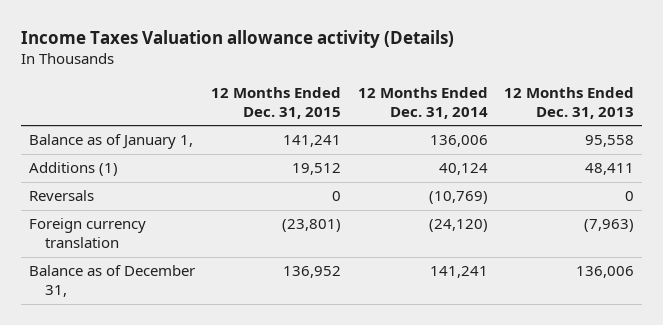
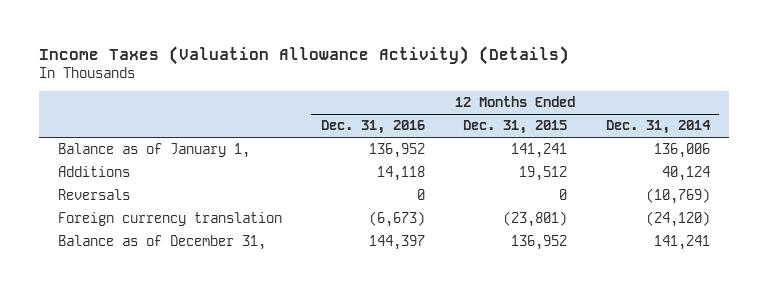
- Income Taxes Valuation allowance activity (Details)
+ Income Taxes (Valuation Allowance Activity) (Details)
- | 12 Months Ended Dec. 31, 2015 | 12 Months Ended Dec. 31, 2014 | 12 Months Ended Dec. 31, 2013
+ | 12 Months Ended Dec. 31, 2016 | 12 Months Ended Dec. 31, 2015 | 12 Months Ended Dec. 31, 2014
- Additions (1) | 19,512 | 40,124 | 48,411
+ Additions | 14,118 | 19,512 | 40,124

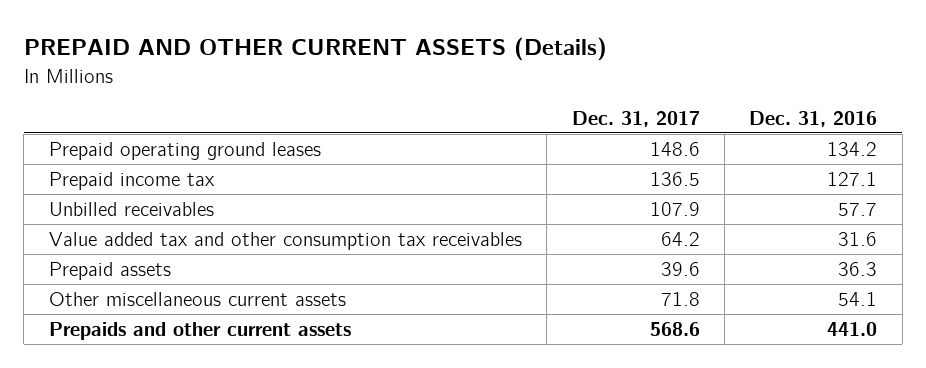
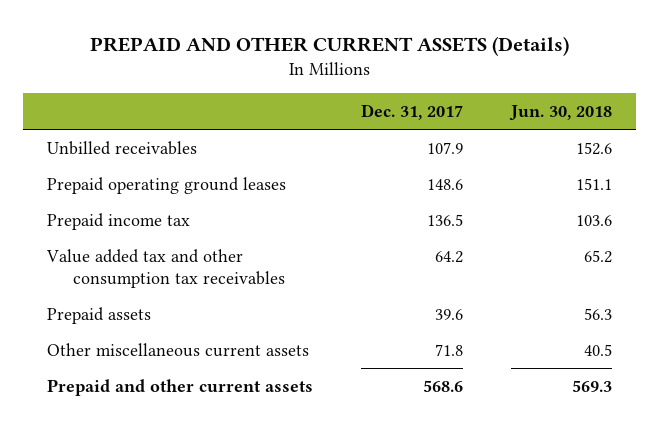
- | Dec. 31, 2017 | Dec. 31, 2016
+ | Dec. 31, 2017 | Jun. 30, 2018
moved up: Unbilled receivables | 107.9 | 152.6
- Prepaids and other current assets | 568.6 | 441.0
+ Prepaid and other current assets | 568.6 | 569.3

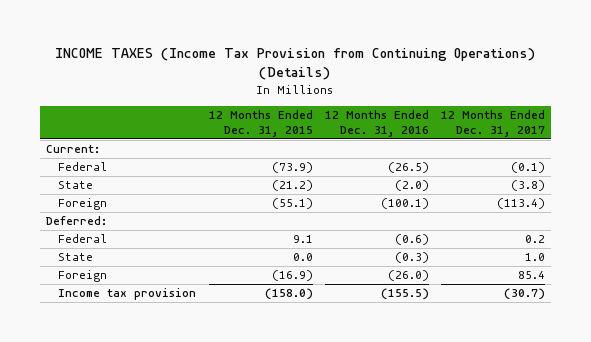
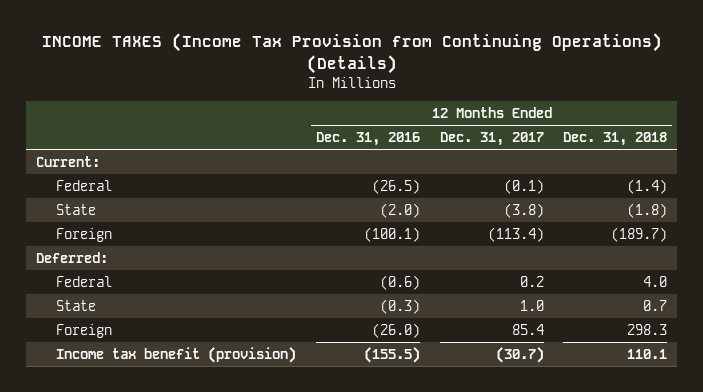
- | 12 Months Ended Dec. 31, 2015 | 12 Months Ended Dec. 31, 2016 | 12 Months Ended Dec. 31, 2017
+ | 12 Months Ended Dec. 31, 2016 | 12 Months Ended Dec. 31, 2017 | 12 Months Ended Dec. 31, 2018
- Income tax provision | (158.0) | (155.5) | (30.7)
+ Income tax benefit (provision) | (155.5) | (30.7) | 110.1

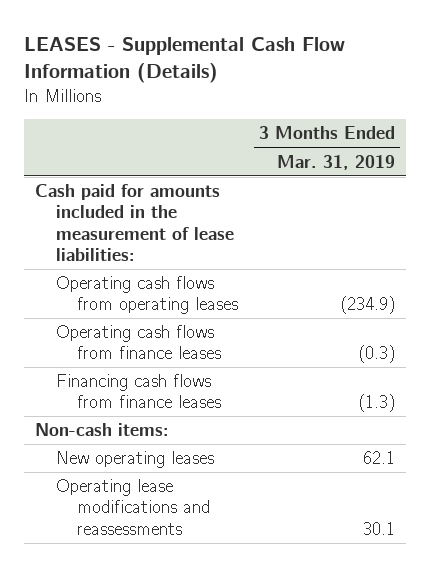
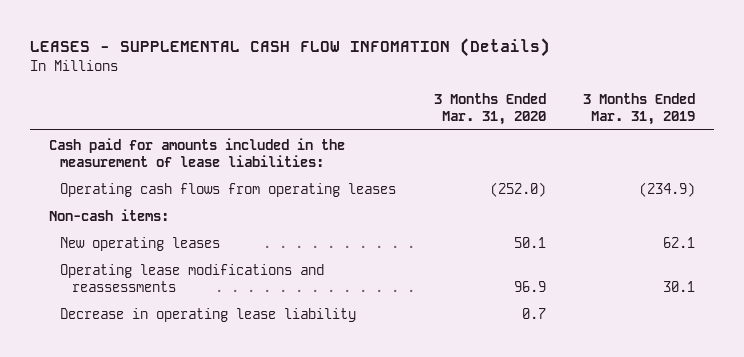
- LEASES - Supplemental Cash Flow Information (Details)
+ LEASES - SUPPLEMENTAL CASH FLOW INFOMATION (Details)
- | 3 Months Ended Mar. 31, 2019
+ | 3 Months Ended Mar. 31, 2020 | 3 Months Ended Mar. 31, 2019
- Operating cash flows from finance leases | (0.3)
- Financing cash flows from finance leases | (1.3)
+ Decrease in operating lease liability | 0.7 |

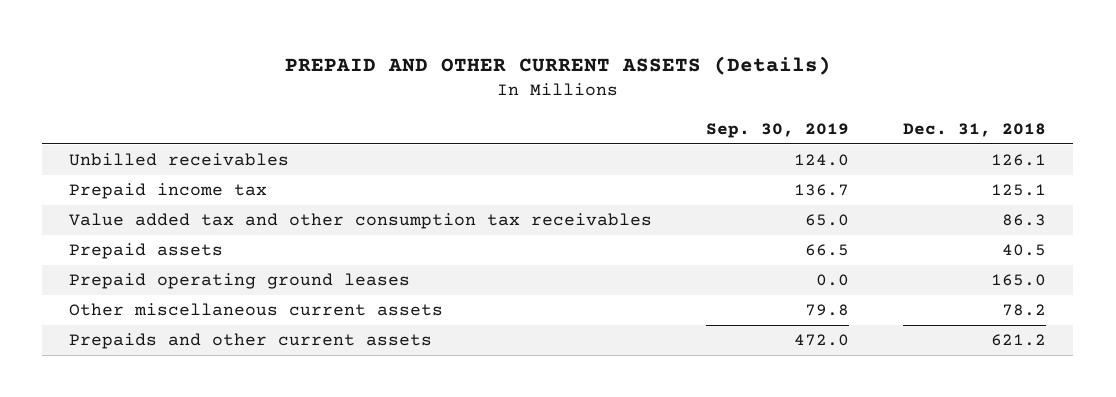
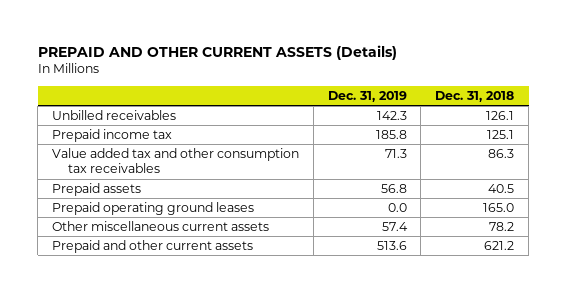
- | Sep. 30, 2019 | Dec. 31, 2018
+ | Dec. 31, 2019 | Dec. 31, 2018
- Prepaids and other current assets | 472.0 | 621.2
+ Prepaid and other current assets | 513.6 | 621.2

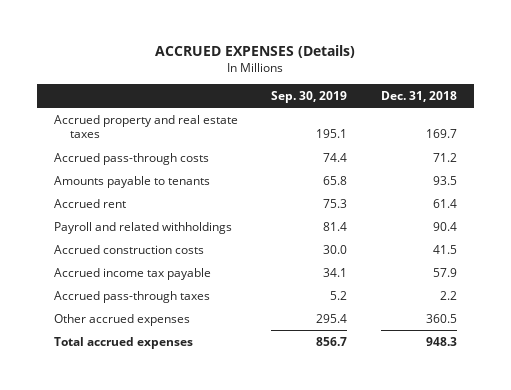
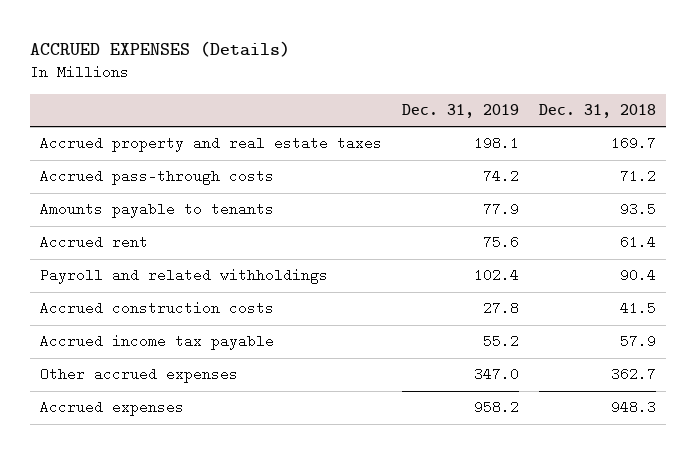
- | Sep. 30, 2019 | Dec. 31, 2018
+ | Dec. 31, 2019 | Dec. 31, 2018
- Accrued pass-through taxes | 5.2 | 2.2
- Other accrued expenses | 295.4 | 360.5
- Total accrued expenses | 856.7 | 948.3
+ Other accrued expenses | 347.0 | 362.7
+ Accrued expenses | 958.2 | 948.3

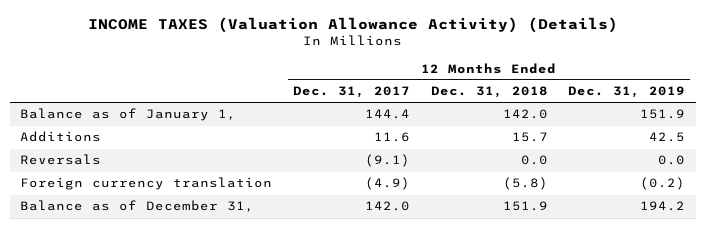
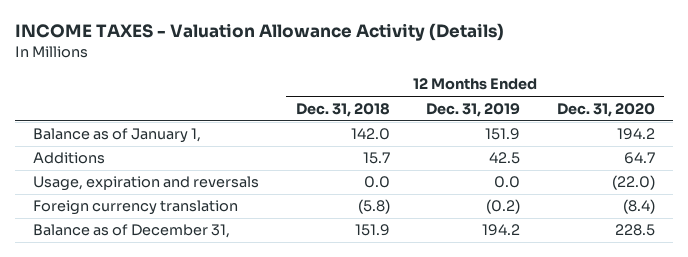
- INCOME TAXES (Valuation Allowance Activity) (Details)
+ INCOME TAXES - Valuation Allowance Activity (Details)
- | 12 Months Ended Dec. 31, 2017 | 12 Months Ended Dec. 31, 2018 | 12 Months Ended Dec. 31, 2019
+ | 12 Months Ended Dec. 31, 2018 | 12 Months Ended Dec. 31, 2019 | 12 Months Ended Dec. 31, 2020
- Reversals | (9.1) | 0.0 | 0.0
+ Usage, expiration and reversals | 0.0 | 0.0 | (22.0)

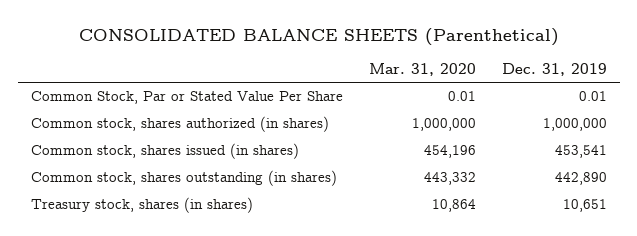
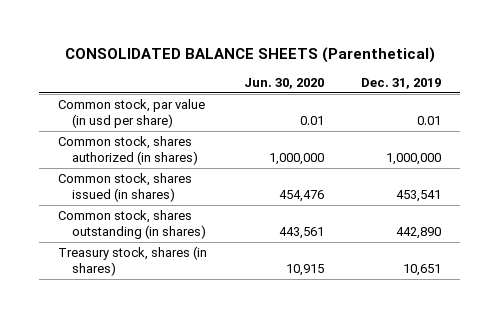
- | Mar. 31, 2020 | Dec. 31, 2019
+ | Jun. 30, 2020 | Dec. 31, 2019
- Common Stock, Par or Stated Value Per Share | 0.01 | 0.01
+ Common stock, par value (in usd per share) | 0.01 | 0.01

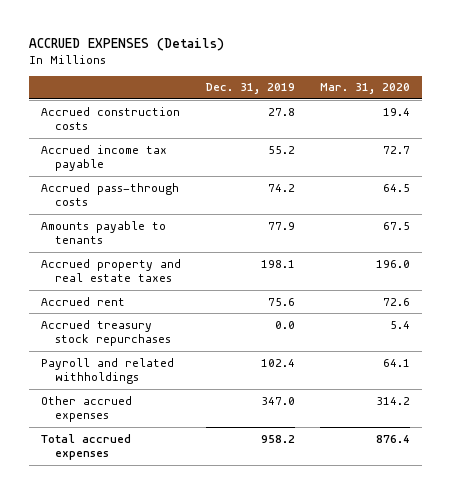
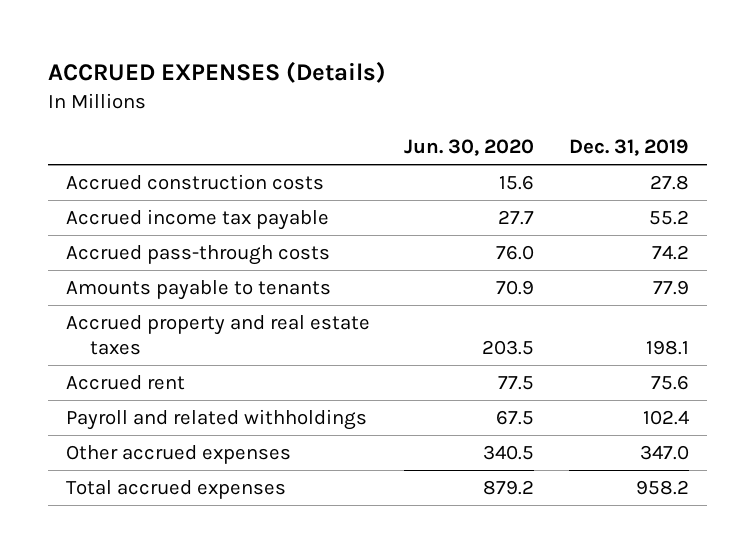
- | Dec. 31, 2019 | Mar. 31, 2020
+ | Jun. 30, 2020 | Dec. 31, 2019
- Accrued treasury stock repurchases | 0.0 | 5.4

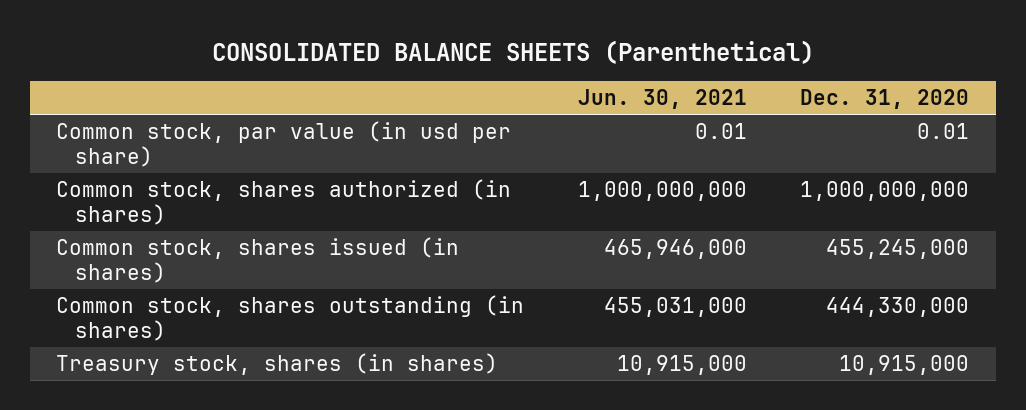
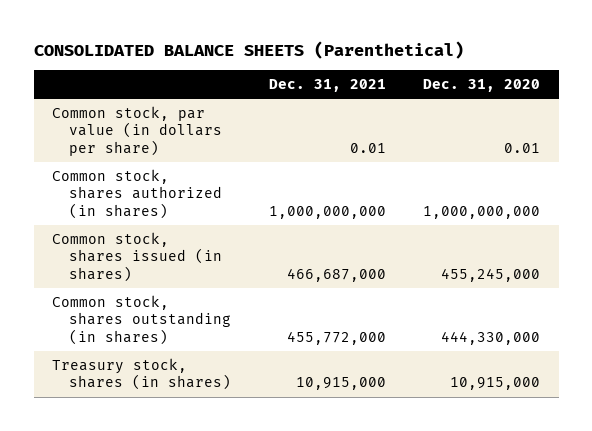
- | Jun. 30, 2021 | Dec. 31, 2020
+ | Dec. 31, 2021 | Dec. 31, 2020
- Common stock, par value (in usd per share) | 0.01 | 0.01
+ Common stock, par value (in dollars per share) | 0.01 | 0.01

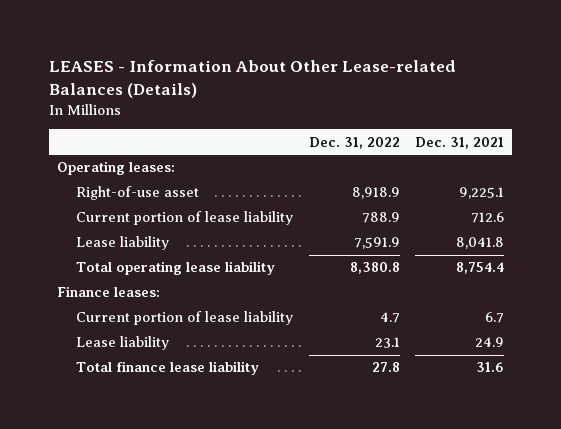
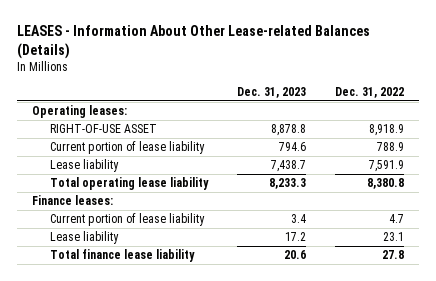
- | Dec. 31, 2022 | Dec. 31, 2021
+ | Dec. 31, 2023 | Dec. 31, 2022
- Right-of-use asset | 8,918.9 | 9,225.1
+ RIGHT-OF-USE ASSET | 8,878.8 | 8,918.9

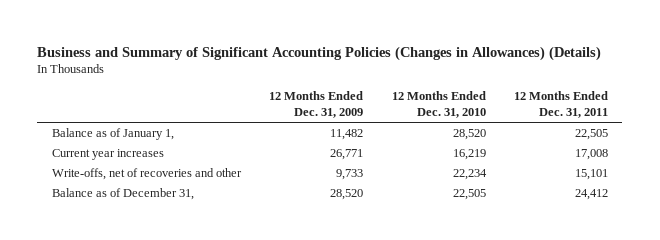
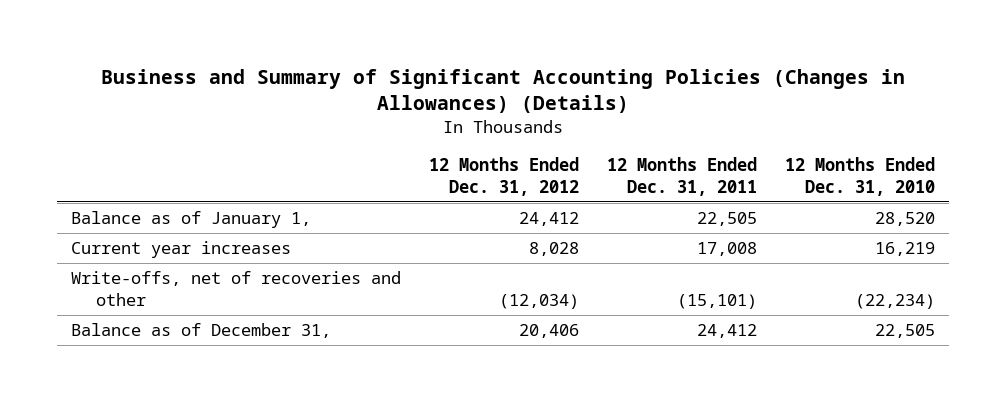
- | 12 Months Ended Dec. 31, 2009 | 12 Months Ended Dec. 31, 2010 | 12 Months Ended Dec. 31, 2011
+ | 12 Months Ended Dec. 31, 2012 | 12 Months Ended Dec. 31, 2011 | 12 Months Ended Dec. 31, 2010
- Write-offs, net of recoveries and other | 9,733 | 22,234 | 15,101
+ Write-offs, net of recoveries and other | (12,034) | (15,101) | (22,234)

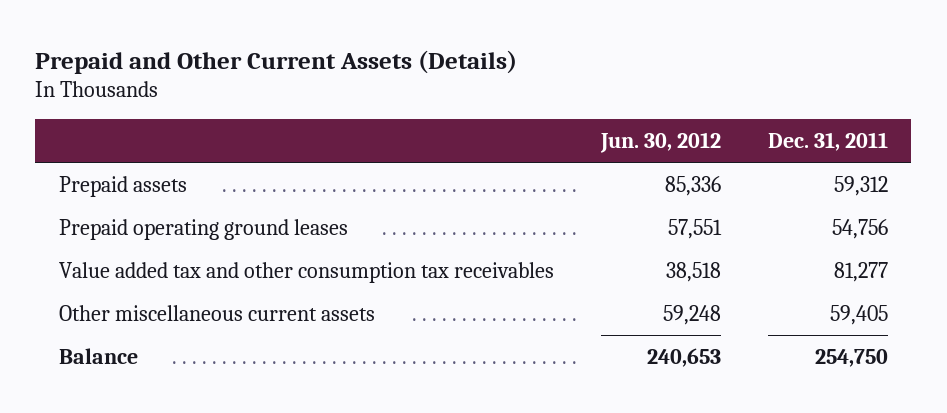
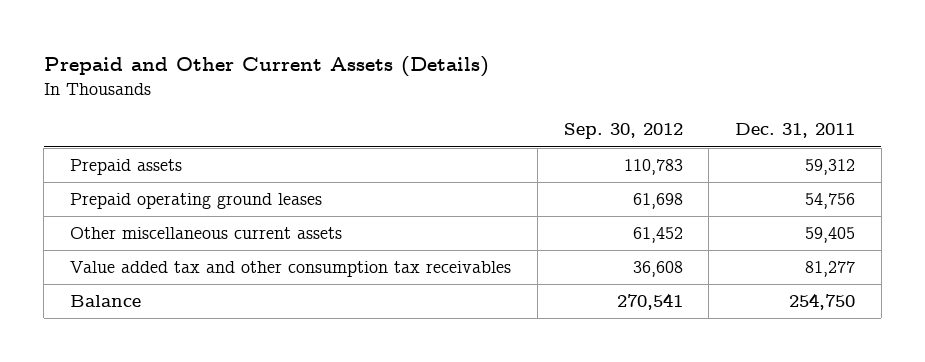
- | Jun. 30, 2012 | Dec. 31, 2011
+ | Sep. 30, 2012 | Dec. 31, 2011
moved down: Value added tax and other consumption tax receivables | 36,608 | 81,277

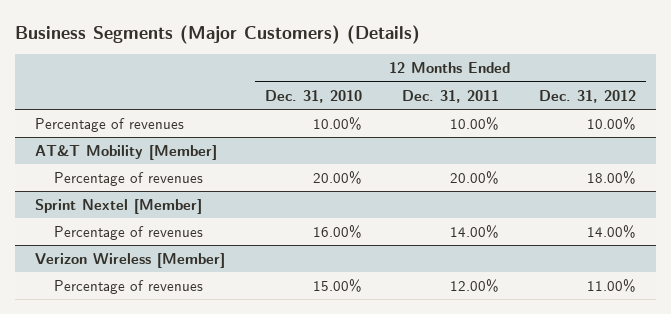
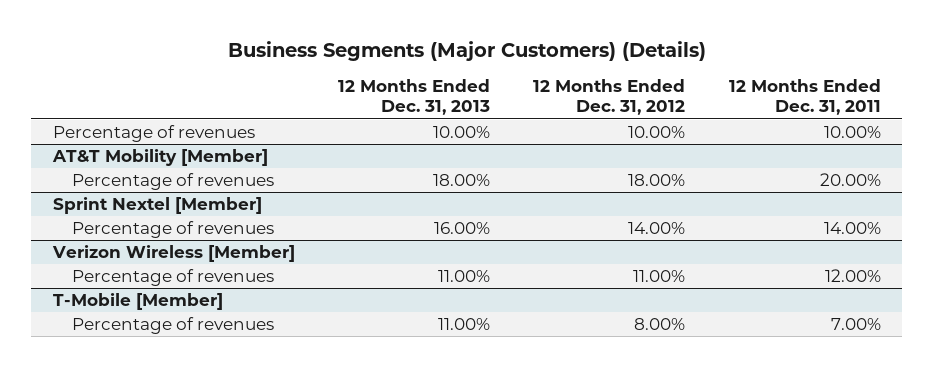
- | 12 Months Ended Dec. 31, 2010 | 12 Months Ended Dec. 31, 2011 | 12 Months Ended Dec. 31, 2012
+ | 12 Months Ended Dec. 31, 2013 | 12 Months Ended Dec. 31, 2012 | 12 Months Ended Dec. 31, 2011
+ T-Mobile [Member]
+ Percentage of revenues | 11.00% | 8.00% | 7.00%

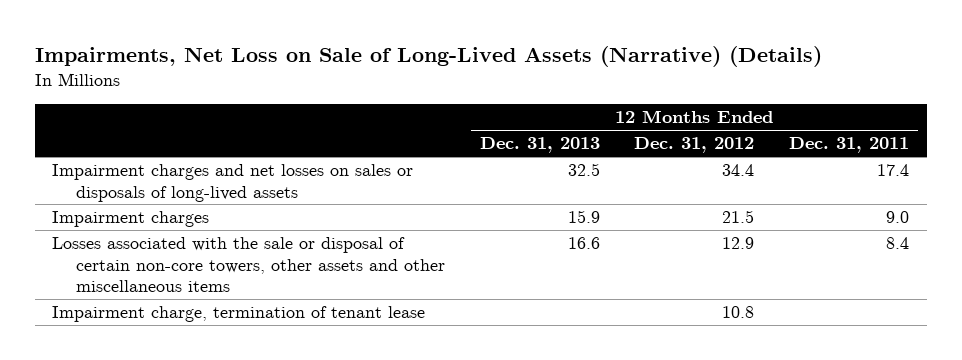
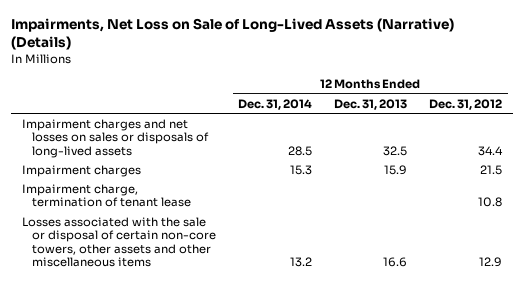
- | 12 Months Ended Dec. 31, 2013 | 12 Months Ended Dec. 31, 2012 | 12 Months Ended Dec. 31, 2011
+ | 12 Months Ended Dec. 31, 2014 | 12 Months Ended Dec. 31, 2013 | 12 Months Ended Dec. 31, 2012
moved down: Losses associated with the sale or disposal of certain non-core towers, other assets and other miscellaneous items | 13.2 | 16.6 | 12.9

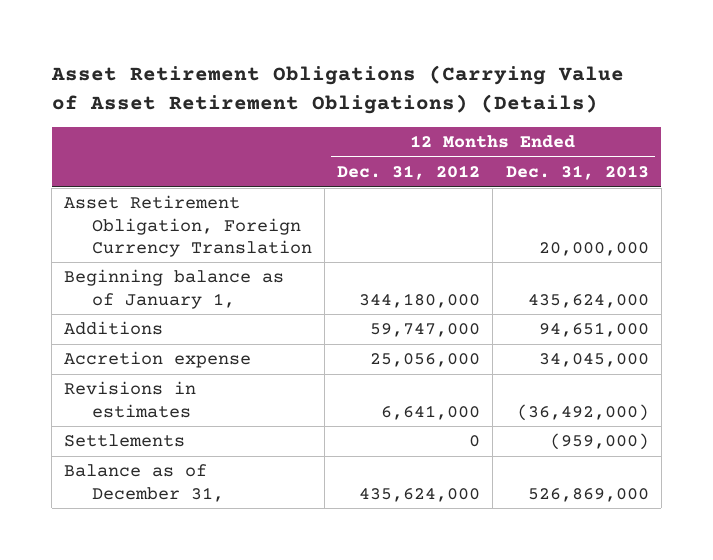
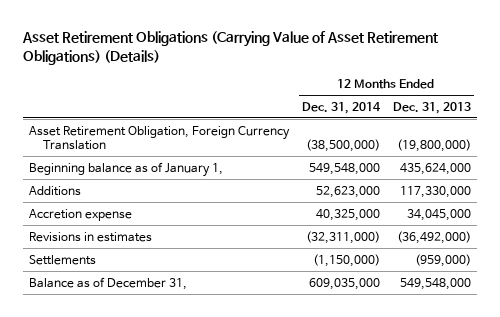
- | 12 Months Ended Dec. 31, 2012 | 12 Months Ended Dec. 31, 2013
+ | 12 Months Ended Dec. 31, 2014 | 12 Months Ended Dec. 31, 2013
- Asset Retirement Obligation, Foreign Currency Translation | | 20,000,000
+ Asset Retirement Obligation, Foreign Currency Translation | (38,500,000) | (19,800,000)
- Additions | 59,747,000 | 94,651,000
+ Additions | 52,623,000 | 117,330,000
- Balance as of December 31, | 435,624,000 | 526,869,000
+ Balance as of December 31, | 609,035,000 | 549,548,000

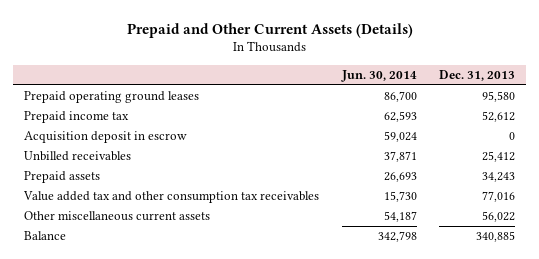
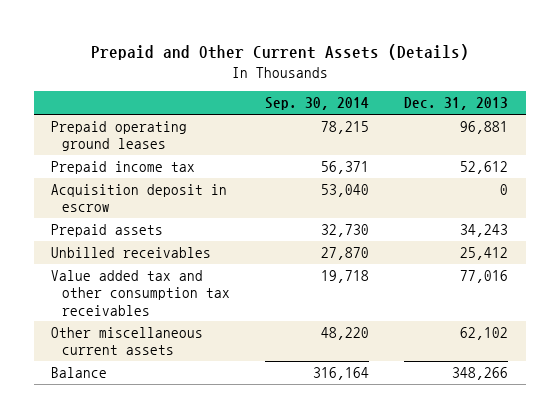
- | Jun. 30, 2014 | Dec. 31, 2013
+ | Sep. 30, 2014 | Dec. 31, 2013
- Prepaid operating ground leases | 86,700 | 95,580
+ Prepaid operating ground leases | 78,215 | 96,881
moved down: Unbilled receivables | 27,870 | 25,412
- Other miscellaneous current assets | 54,187 | 56,022
- Balance | 342,798 | 340,885
+ Other miscellaneous current assets | 48,220 | 62,102
+ Balance | 316,164 | 348,266

